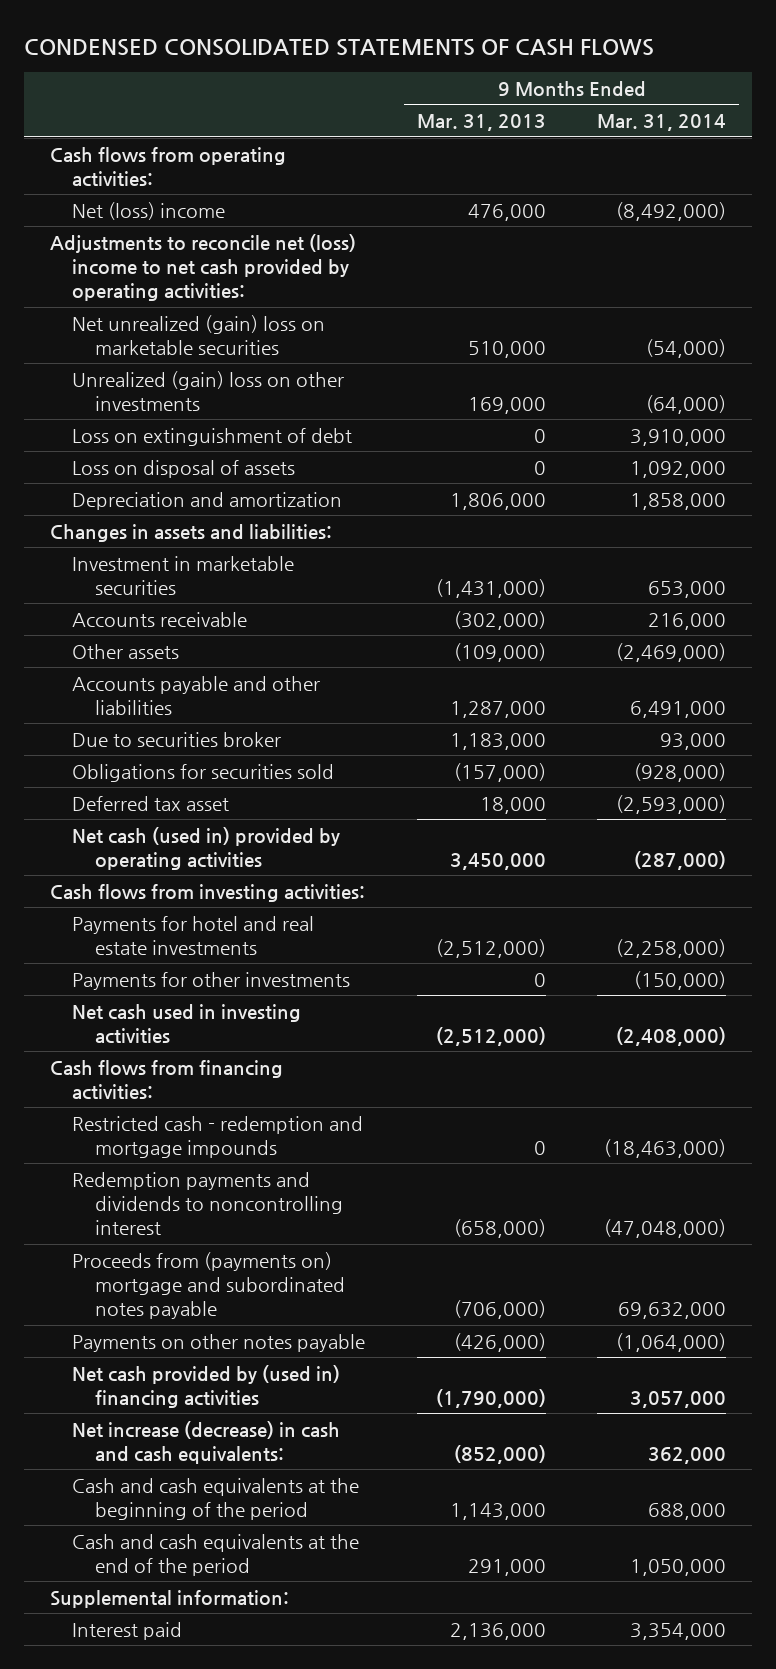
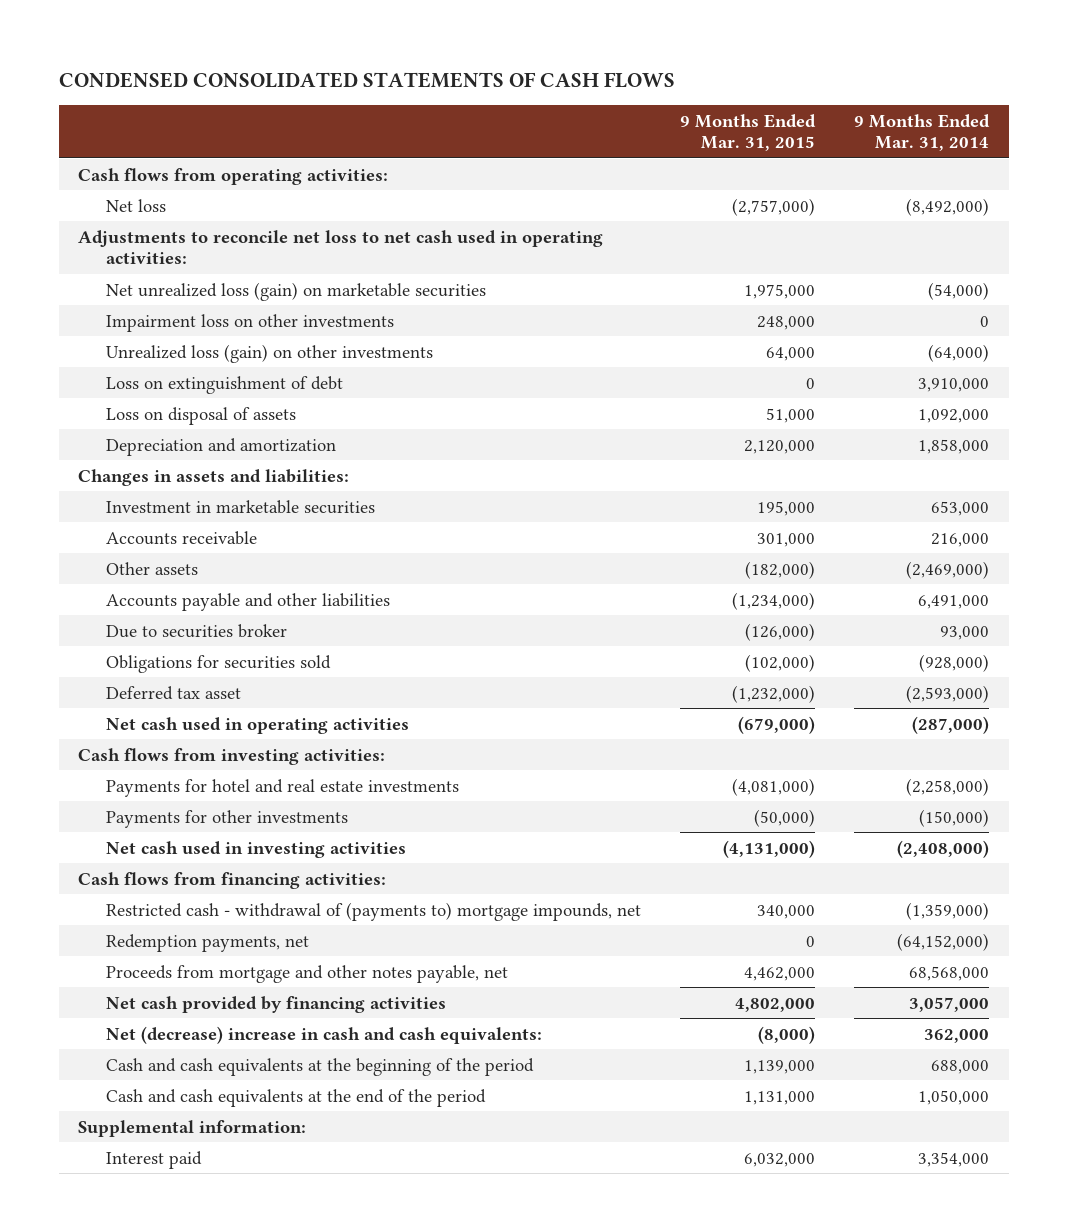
- | 9 Months Ended Mar. 31, 2013 | 9 Months Ended Mar. 31, 2014
+ | 9 Months Ended Mar. 31, 2015 | 9 Months Ended Mar. 31, 2014
- Net (loss) income | 476,000 | (8,492,000)
- Adjustments to reconcile net (loss) income to net cash provided by operating activities:
- Net unrealized (gain) loss on marketable securities | 510,000 | (54,000)
- Unrealized (gain) loss on other investments | 169,000 | (64,000)
+ Net loss | (2,757,000) | (8,492,000)
+ Adjustments to reconcile net loss to net cash used in operating activities:
+ Net unrealized loss (gain) on marketable securities | 1,975,000 | (54,000)
+ Impairment loss on other investments | 248,000 | 0
+ Unrealized loss (gain) on other investments | 64,000 | (64,000)
- Net cash (used in) provided by operating activities | 3,450,000 | (287,000)
+ Net cash used in operating activities | (679,000) | (287,000)
- Restricted cash - redemption and mortgage impounds | 0 | (18,463,000)
- Redemption payments and dividends to noncontrolling interest | (658,000) | (47,048,000)
- Proceeds from (payments on) mortgage and subordinated notes payable | (706,000) | 69,632,000
- Payments on other notes payable | (426,000) | (1,064,000)
- Net cash provided by (used in) financing activities | (1,790,000) | 3,057,000
- Net increase (decrease) in cash and cash equivalents: | (852,000) | 362,000
+ Restricted cash - withdrawal of (payments to) mortgage impounds, net | 340,000 | (1,359,000)
+ Redemption payments, net | 0 | (64,152,000)
+ Proceeds from mortgage and other notes payable, net | 4,462,000 | 68,568,000
+ Net cash provided by financing activities | 4,802,000 | 3,057,000
+ Net (decrease) increase in cash and cash equivalents: | (8,000) | 362,000

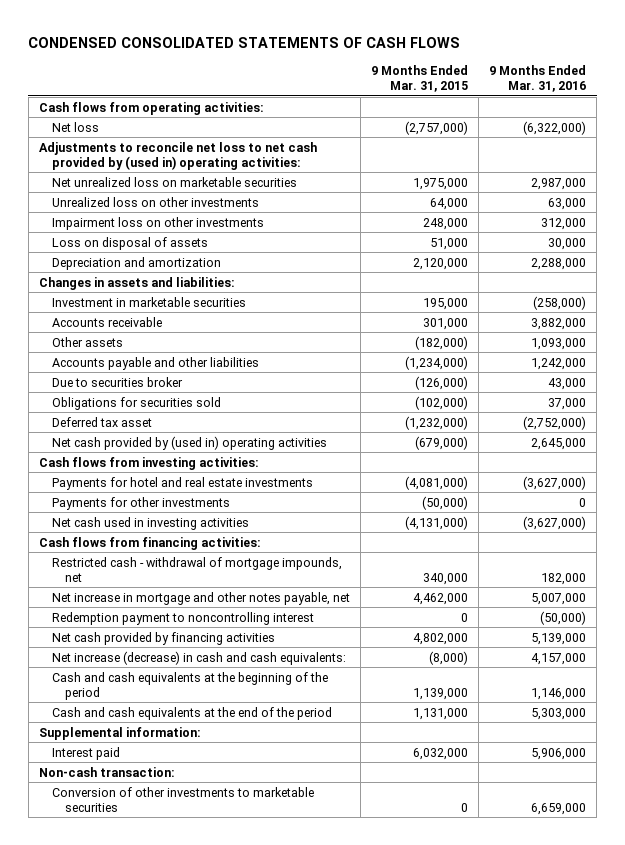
- | 9 Months Ended Mar. 31, 2015 | 9 Months Ended Mar. 31, 2014
+ | 9 Months Ended Mar. 31, 2015 | 9 Months Ended Mar. 31, 2016
- Adjustments to reconcile net loss to net cash used in operating activities:
- Net unrealized loss (gain) on marketable securities | 1,975,000 | (54,000)
+ Adjustments to reconcile net loss to net cash provided by (used in) operating activities:
+ Net unrealized loss on marketable securities | 1,975,000 | 2,987,000
+ Unrealized loss on other investments | 64,000 | 63,000
- Unrealized loss (gain) on other investments | 64,000 | (64,000)
- Loss on extinguishment of debt | 0 | 3,910,000
- Net cash used in operating activities | (679,000) | (287,000)
+ Net cash provided by (used in) operating activities | (679,000) | 2,645,000
- Restricted cash - withdrawal of (payments to) mortgage impounds, net | 340,000 | (1,359,000)
- Redemption payments, net | 0 | (64,152,000)
- Proceeds from mortgage and other notes payable, net | 4,462,000 | 68,568,000
+ Restricted cash - withdrawal of mortgage impounds, net | 340,000 | 182,000
+ Net increase in mortgage and other notes payable, net | 4,462,000 | 5,007,000
+ Redemption payment to noncontrolling interest | 0 | (50,000)
- Net (decrease) increase in cash and cash equivalents: | (8,000) | 362,000
+ Net increase (decrease) in cash and cash equivalents: | (8,000) | 4,157,000
+ Non-cash transaction:
+ Conversion of other investments to marketable securities | 0 | 6,659,000

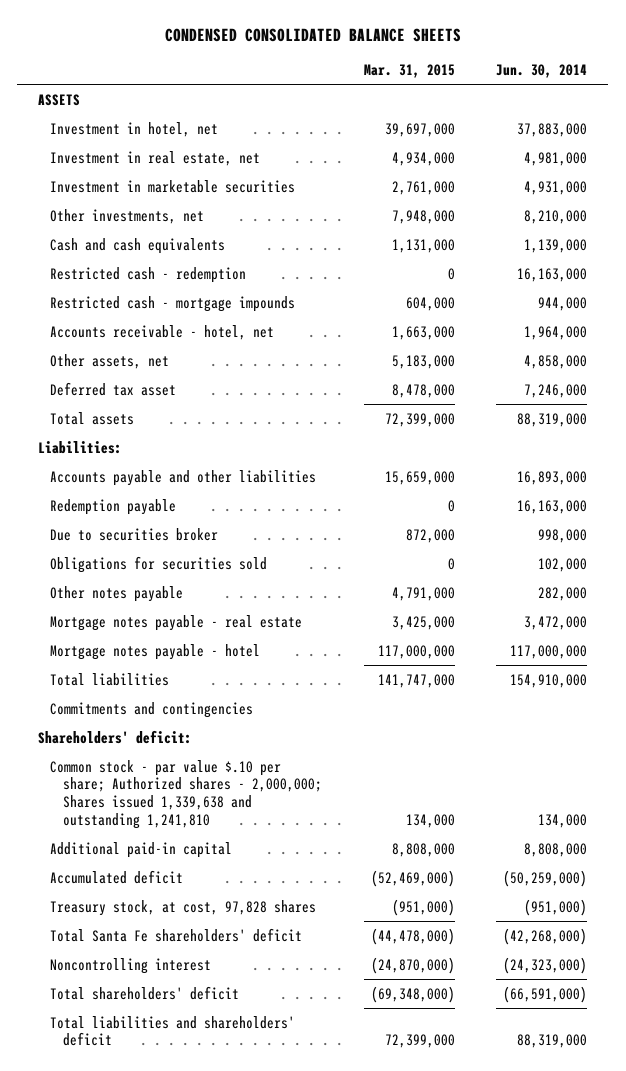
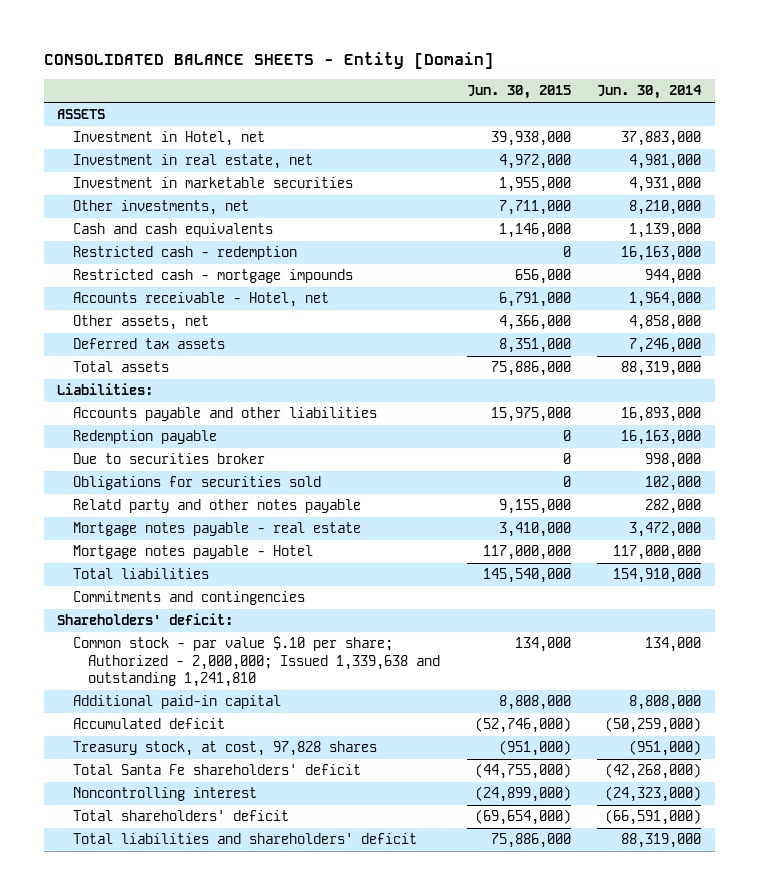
- CONDENSED CONSOLIDATED BALANCE SHEETS
+ CONSOLIDATED BALANCE SHEETS - Entity [Domain]
- | Mar. 31, 2015 | Jun. 30, 2014
+ | Jun. 30, 2015 | Jun. 30, 2014
- Investment in hotel, net | 39,697,000 | 37,883,000
+ Investment in Hotel, net | 39,938,000 | 37,883,000
- Accounts receivable - hotel, net | 1,663,000 | 1,964,000
+ Accounts receivable - Hotel, net | 6,791,000 | 1,964,000
- Deferred tax asset | 8,478,000 | 7,246,000
+ Deferred tax assets | 8,351,000 | 7,246,000
- Other notes payable | 4,791,000 | 282,000
+ Relatd party and other notes payable | 9,155,000 | 282,000
- Mortgage notes payable - hotel | 117,000,000 | 117,000,000
+ Mortgage notes payable - Hotel | 117,000,000 | 117,000,000
- Common stock - par value $.10 per share; Authorized shares - 2,000,000; Shares issued 1,339,638 and outstanding 1,241,810 | 134,000 | 134,000
+ Common stock - par value $.10 per share; Authorized - 2,000,000; Issued 1,339,638 and outstanding 1,241,810 | 134,000 | 134,000

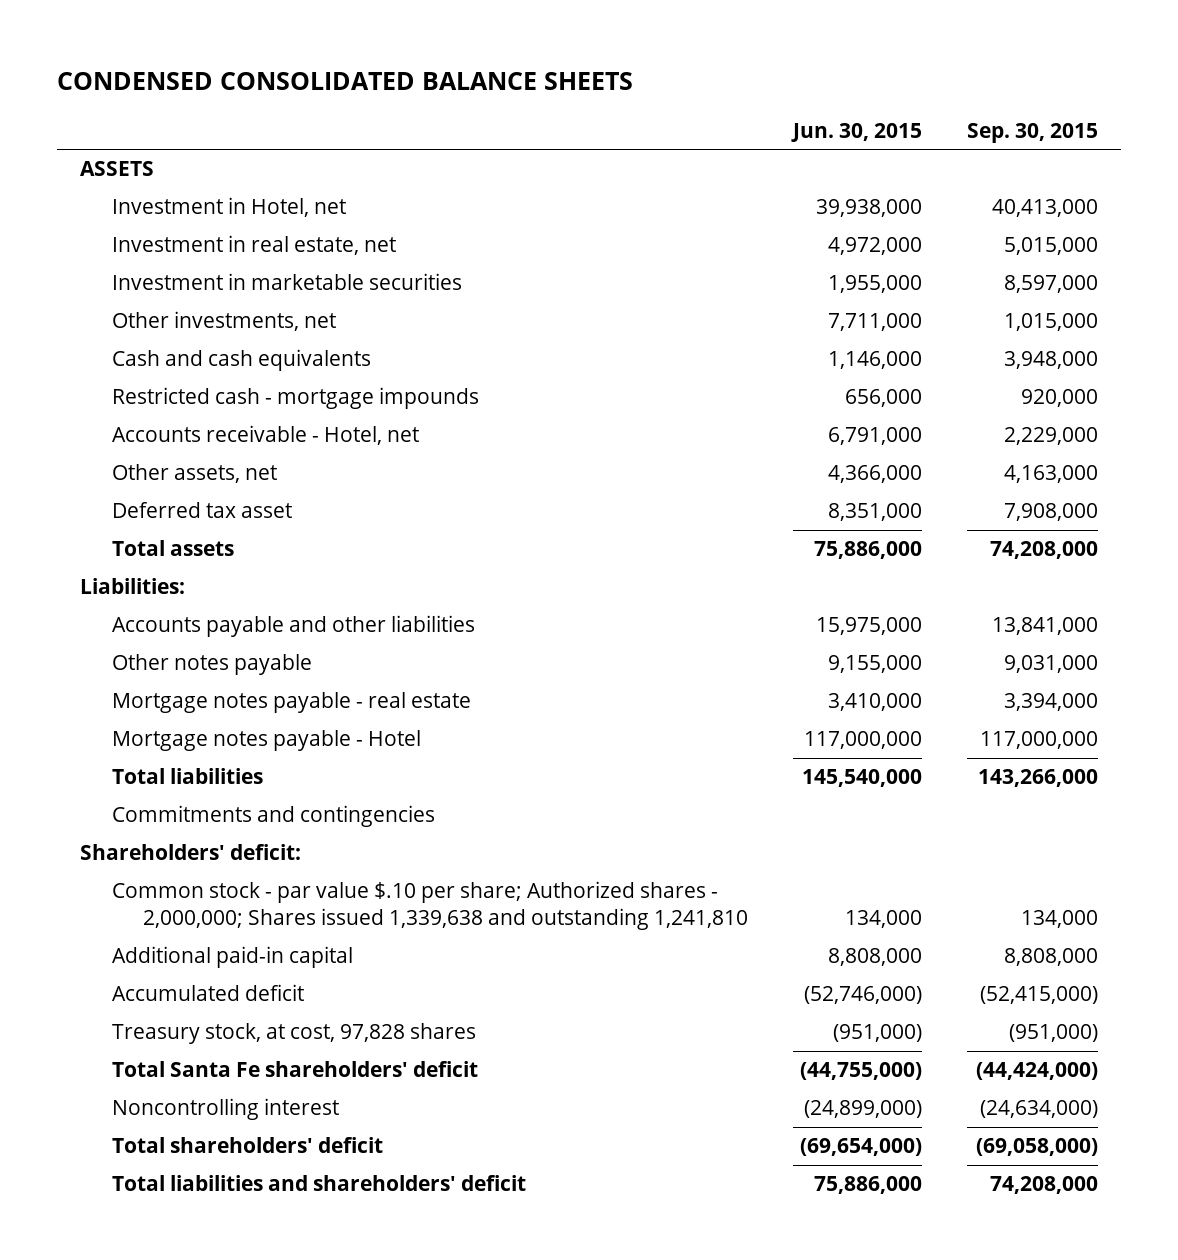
- CONSOLIDATED BALANCE SHEETS - Entity [Domain]
+ CONDENSED CONSOLIDATED BALANCE SHEETS
- | Jun. 30, 2015 | Jun. 30, 2014
+ | Jun. 30, 2015 | Sep. 30, 2015
- Restricted cash - redemption | 0 | 16,163,000
- Deferred tax assets | 8,351,000 | 7,246,000
+ Deferred tax asset | 8,351,000 | 7,908,000
- Redemption payable | 0 | 16,163,000
- Due to securities broker | 0 | 998,000
- Obligations for securities sold | 0 | 102,000
- Relatd party and other notes payable | 9,155,000 | 282,000
+ Other notes payable | 9,155,000 | 9,031,000
- Common stock - par value $.10 per share; Authorized - 2,000,000; Issued 1,339,638 and outstanding 1,241,810 | 134,000 | 134,000
+ Common stock - par value $.10 per share; Authorized shares - 2,000,000; Shares issued 1,339,638 and outstanding 1,241,810 | 134,000 | 134,000

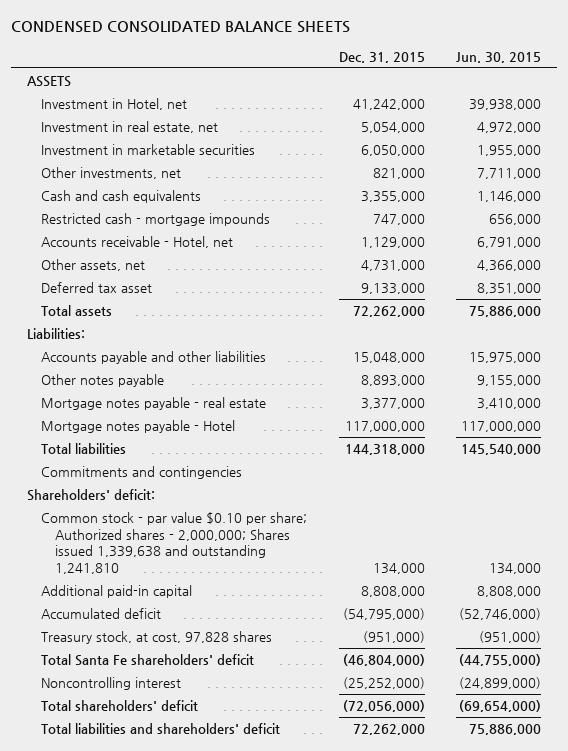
- | Jun. 30, 2015 | Sep. 30, 2015
+ | Dec. 31, 2015 | Jun. 30, 2015
- Common stock - par value $.10 per share; Authorized shares - 2,000,000; Shares issued 1,339,638 and outstanding 1,241,810 | 134,000 | 134,000
+ Common stock - par value $0.10 per share; Authorized shares - 2,000,000; Shares issued 1,339,638 and outstanding 1,241,810 | 134,000 | 134,000

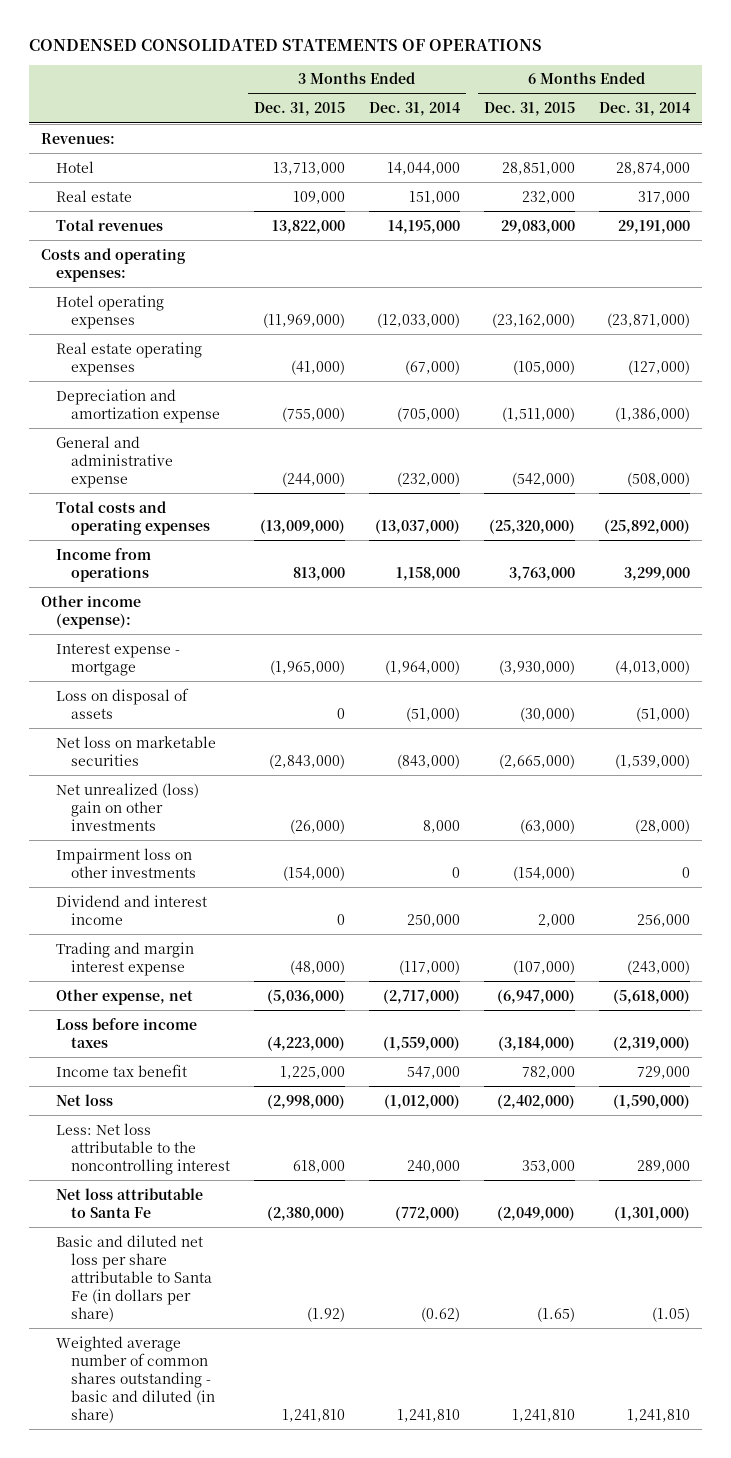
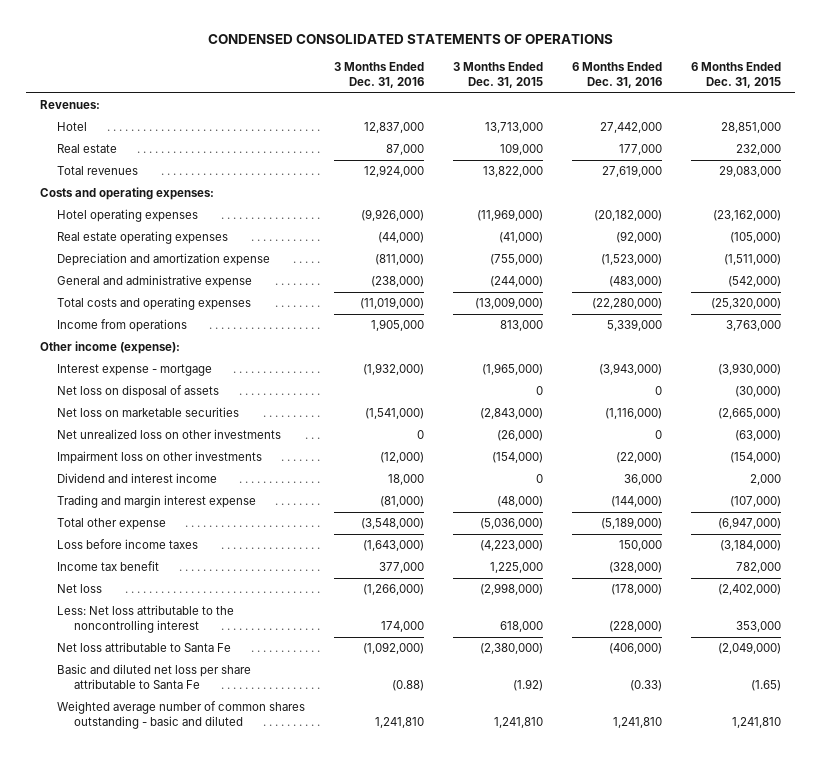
- | 3 Months Ended Dec. 31, 2015 | 3 Months Ended Dec. 31, 2014 | 6 Months Ended Dec. 31, 2015 | 6 Months Ended Dec. 31, 2014
+ | 3 Months Ended Dec. 31, 2016 | 3 Months Ended Dec. 31, 2015 | 6 Months Ended Dec. 31, 2016 | 6 Months Ended Dec. 31, 2015
- Loss on disposal of assets | 0 | (51,000) | (30,000) | (51,000)
+ Net loss on disposal of assets | | 0 | 0 | (30,000)
- Net unrealized (loss) gain on other investments | (26,000) | 8,000 | (63,000) | (28,000)
+ Net unrealized loss on other investments | 0 | (26,000) | 0 | (63,000)
- Other expense, net | (5,036,000) | (2,717,000) | (6,947,000) | (5,618,000)
+ Total other expense | (3,548,000) | (5,036,000) | (5,189,000) | (6,947,000)
- Basic and diluted net loss per share attributable to Santa Fe (in dollars per share) | (1.92) | (0.62) | (1.65) | (1.05)
- Weighted average number of common shares outstanding - basic and diluted (in share) | 1,241,810 | 1,241,810 | 1,241,810 | 1,241,810
+ Basic and diluted net loss per share attributable to Santa Fe | (0.88) | (1.92) | (0.33) | (1.65)
+ Weighted average number of common shares outstanding - basic and diluted | 1,241,810 | 1,241,810 | 1,241,810 | 1,241,810

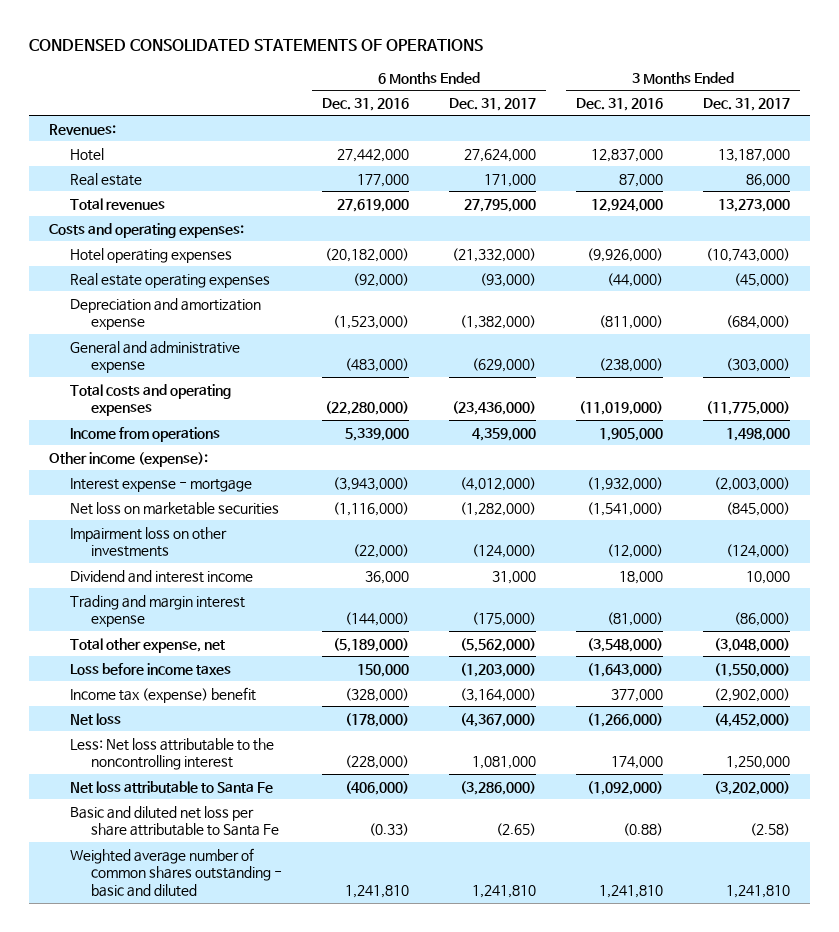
- | 3 Months Ended Dec. 31, 2016 | 3 Months Ended Dec. 31, 2015 | 6 Months Ended Dec. 31, 2016 | 6 Months Ended Dec. 31, 2015
+ | 6 Months Ended Dec. 31, 2016 | 6 Months Ended Dec. 31, 2017 | 3 Months Ended Dec. 31, 2016 | 3 Months Ended Dec. 31, 2017
- Net loss on disposal of assets | | 0 | 0 | (30,000)
- Net unrealized loss on other investments | 0 | (26,000) | 0 | (63,000)
- Total other expense | (3,548,000) | (5,036,000) | (5,189,000) | (6,947,000)
+ Total other expense, net | (5,189,000) | (5,562,000) | (3,548,000) | (3,048,000)
- Income tax benefit | 377,000 | 1,225,000 | (328,000) | 782,000
+ Income tax (expense) benefit | (328,000) | (3,164,000) | 377,000 | (2,902,000)

